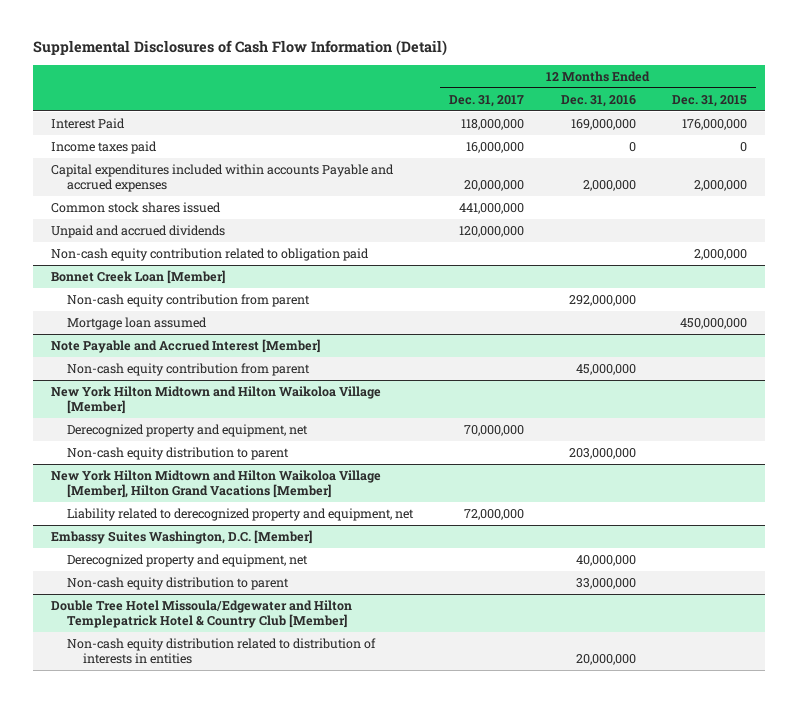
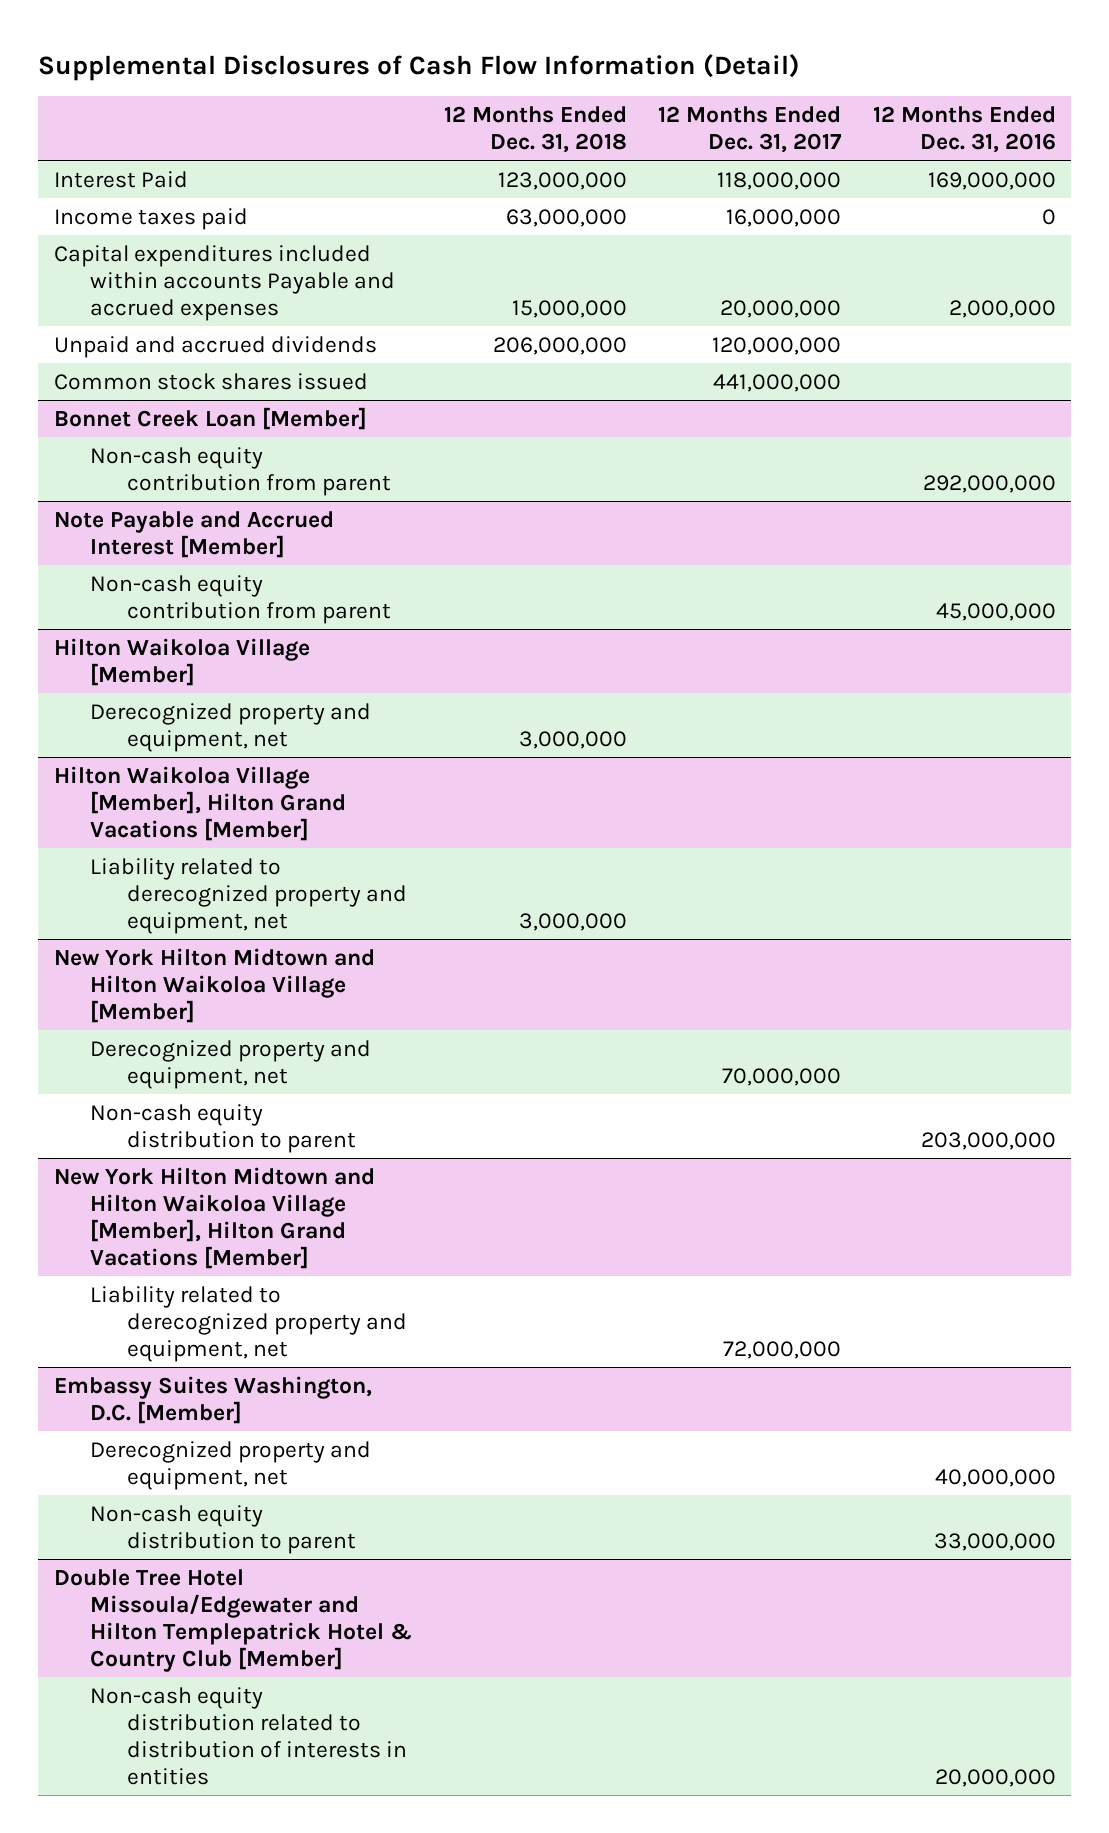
- | 12 Months Ended Dec. 31, 2017 | 12 Months Ended Dec. 31, 2016 | 12 Months Ended Dec. 31, 2015
+ | 12 Months Ended Dec. 31, 2018 | 12 Months Ended Dec. 31, 2017 | 12 Months Ended Dec. 31, 2016
- Non-cash equity contribution related to obligation paid | | | 2,000,000
moved down: Common stock shares issued | | 441,000,000 |
@ Bonnet Creek Loan [Member]
- Mortgage loan assumed | | | 450,000,000
+ Hilton Waikoloa Village [Member]
+ Derecognized property and equipment, net | 3,000,000 | |
+ Hilton Waikoloa Village [Member], Hilton Grand Vacations [Member]
+ Liability related to derecognized property and equipment, net | 3,000,000 | |

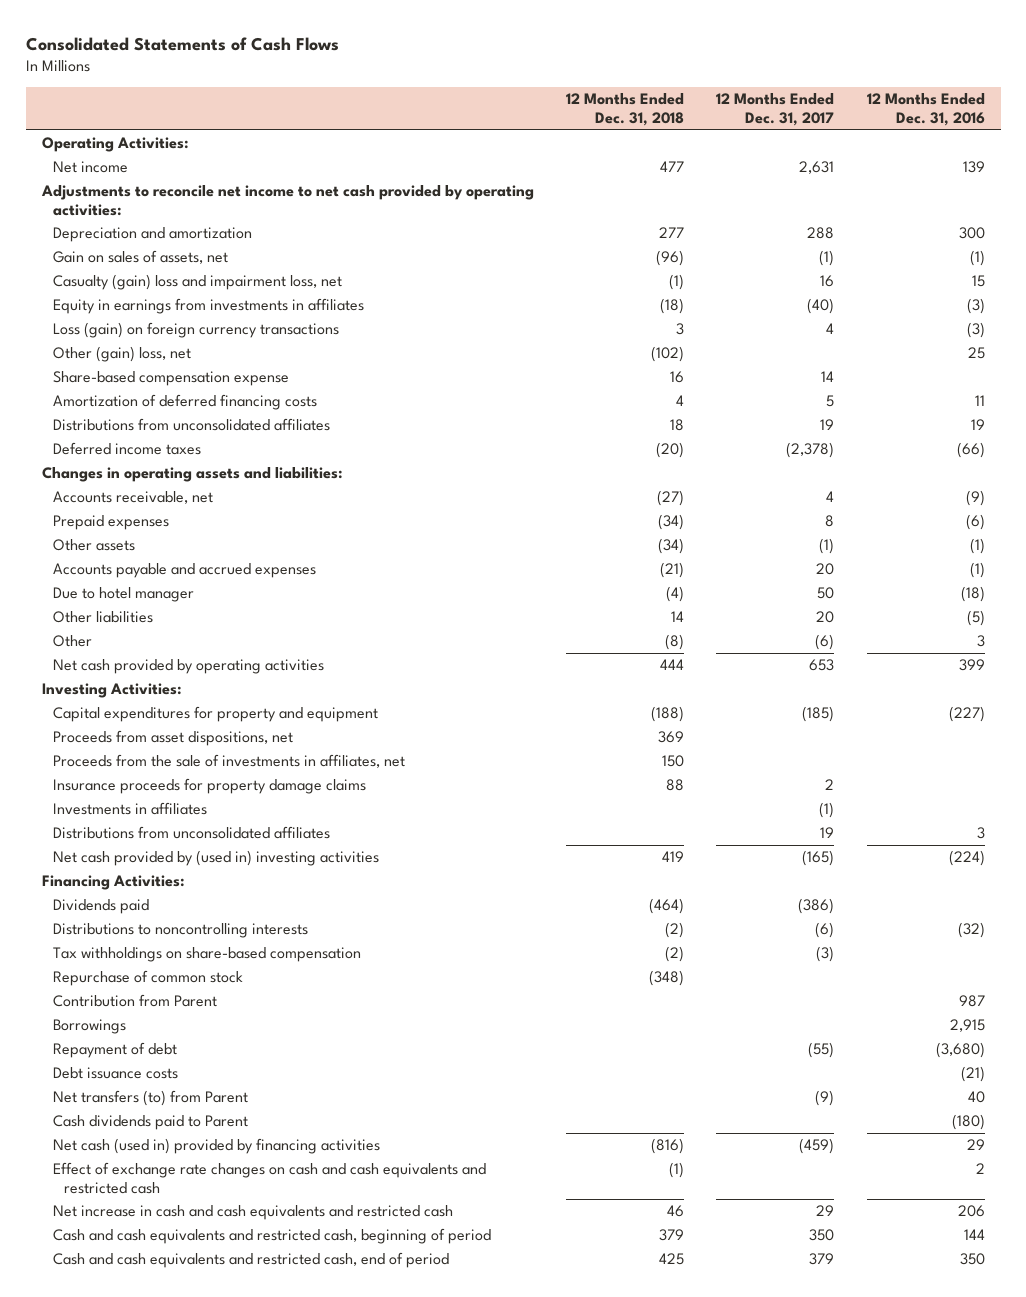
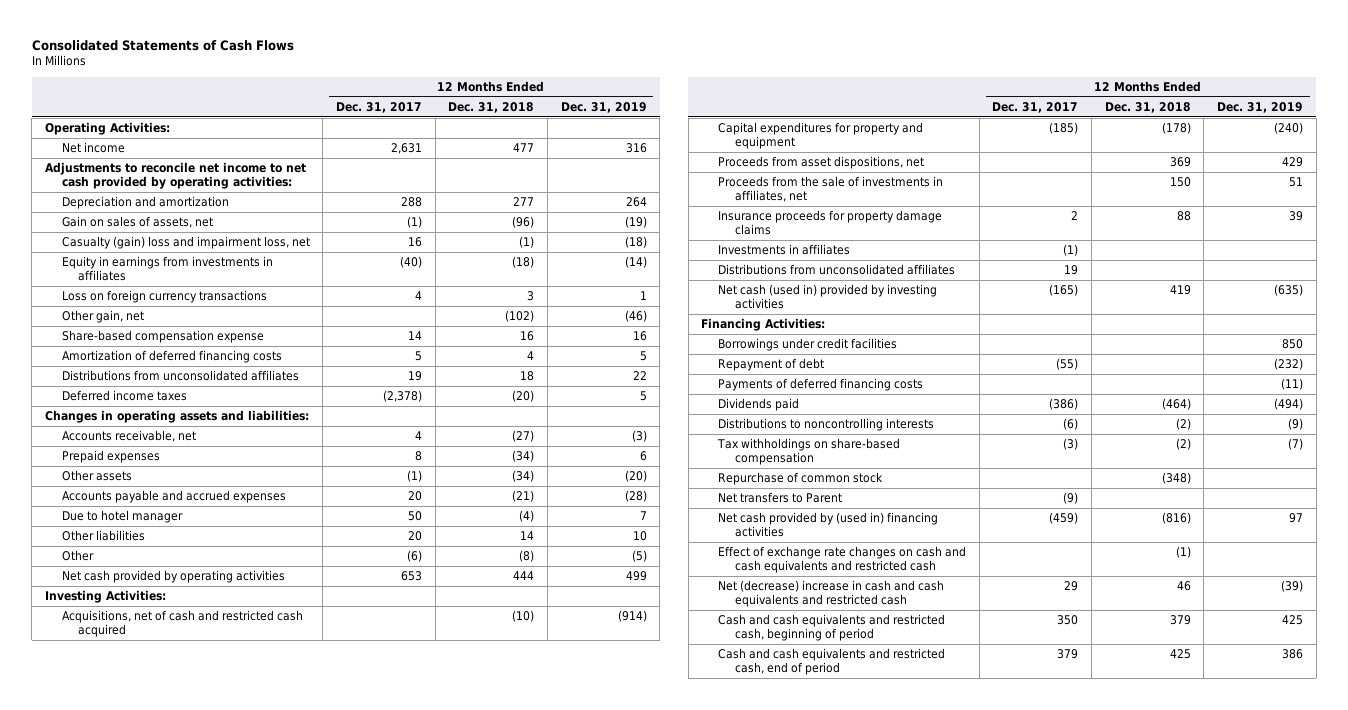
- | 12 Months Ended Dec. 31, 2018 | 12 Months Ended Dec. 31, 2017 | 12 Months Ended Dec. 31, 2016
+ | 12 Months Ended Dec. 31, 2017 | 12 Months Ended Dec. 31, 2018 | 12 Months Ended Dec. 31, 2019
- Loss (gain) on foreign currency transactions | 3 | 4 | (3)
- Other (gain) loss, net | (102) | | 25
+ Loss on foreign currency transactions | 4 | 3 | 1
+ Other gain, net | | (102) | (46)
- Capital expenditures for property and equipment | (188) | (185) | (227)
+ Acquisitions, net of cash and restricted cash acquired | | (10) | (914)
+ Capital expenditures for property and equipment | (185) | (178) | (240)
- Net cash provided by (used in) investing activities | 419 | (165) | (224)
+ Net cash (used in) provided by investing activities | (165) | 419 | (635)
+ Borrowings under credit facilities | | | 850
moved up: Repayment of debt | (55) | | (232)
+ Payments of deferred financing costs | | | (11)
- Contribution from Parent | | | 987
- Borrowings | | | 2,915
- Debt issuance costs | | | (21)
- Net transfers (to) from Parent | | (9) | 40
- Cash dividends paid to Parent | | | (180)
- Net cash (used in) provided by financing activities | (816) | (459) | 29
+ Net transfers to Parent | (9) | |
+ Net cash provided by (used in) financing activities | (459) | (816) | 97
- Net increase in cash and cash equivalents and restricted cash | 46 | 29 | 206
+ Net (decrease) increase in cash and cash equivalents and restricted cash | 29 | 46 | (39)

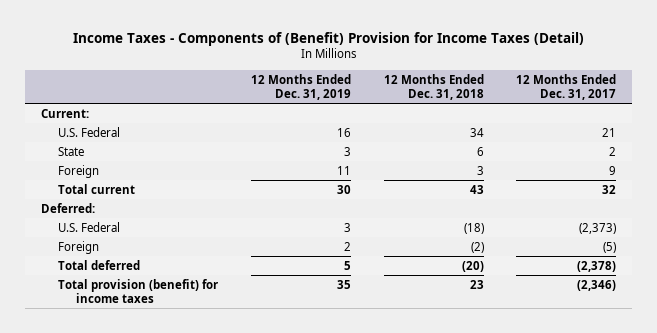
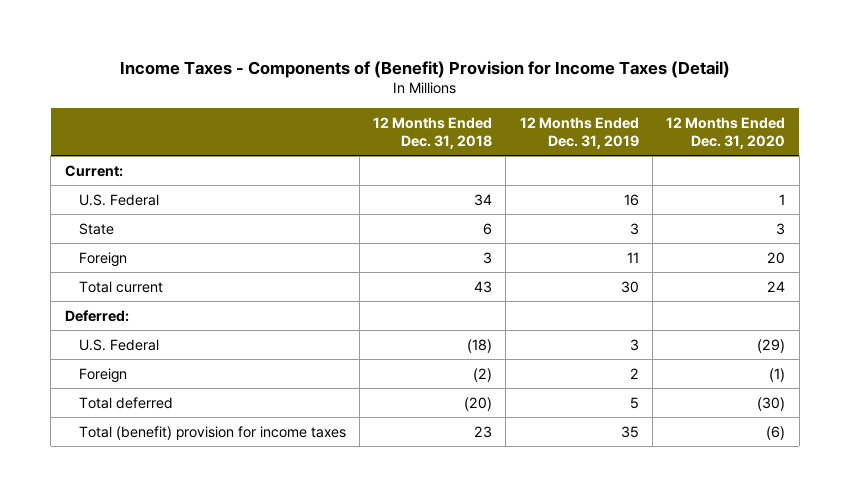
- | 12 Months Ended Dec. 31, 2019 | 12 Months Ended Dec. 31, 2018 | 12 Months Ended Dec. 31, 2017
+ | 12 Months Ended Dec. 31, 2018 | 12 Months Ended Dec. 31, 2019 | 12 Months Ended Dec. 31, 2020
- Total provision (benefit) for income taxes | 35 | 23 | (2,346)
+ Total (benefit) provision for income taxes | 23 | 35 | (6)

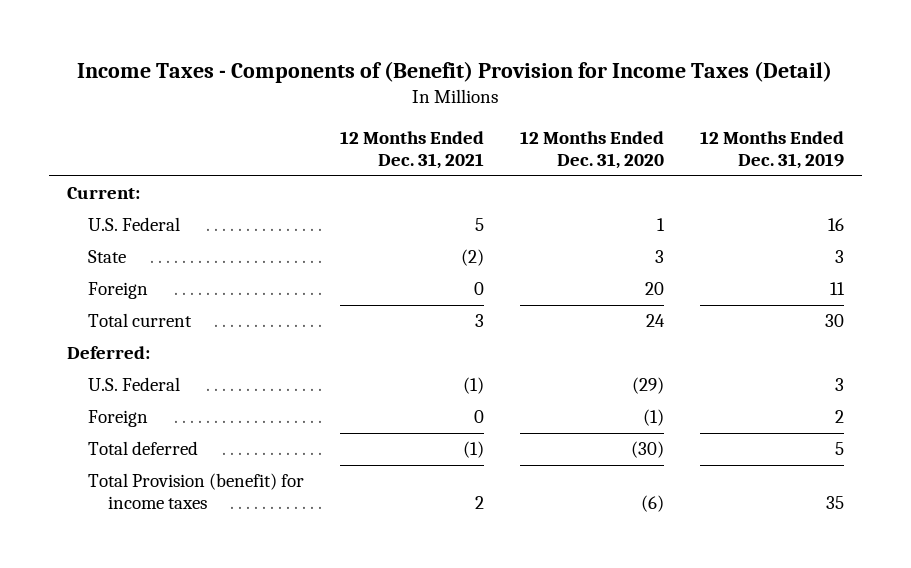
- | 12 Months Ended Dec. 31, 2018 | 12 Months Ended Dec. 31, 2019 | 12 Months Ended Dec. 31, 2020
+ | 12 Months Ended Dec. 31, 2021 | 12 Months Ended Dec. 31, 2020 | 12 Months Ended Dec. 31, 2019
- Total (benefit) provision for income taxes | 23 | 35 | (6)
+ Total Provision (benefit) for income taxes | 2 | (6) | 35

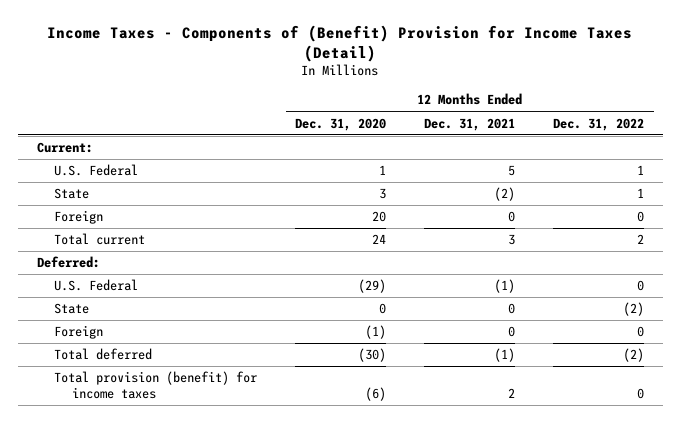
- | 12 Months Ended Dec. 31, 2021 | 12 Months Ended Dec. 31, 2020 | 12 Months Ended Dec. 31, 2019
+ | 12 Months Ended Dec. 31, 2020 | 12 Months Ended Dec. 31, 2021 | 12 Months Ended Dec. 31, 2022
+ State | 0 | 0 | (2)
- Total Provision (benefit) for income taxes | 2 | (6) | 35
+ Total provision (benefit) for income taxes | (6) | 2 | 0

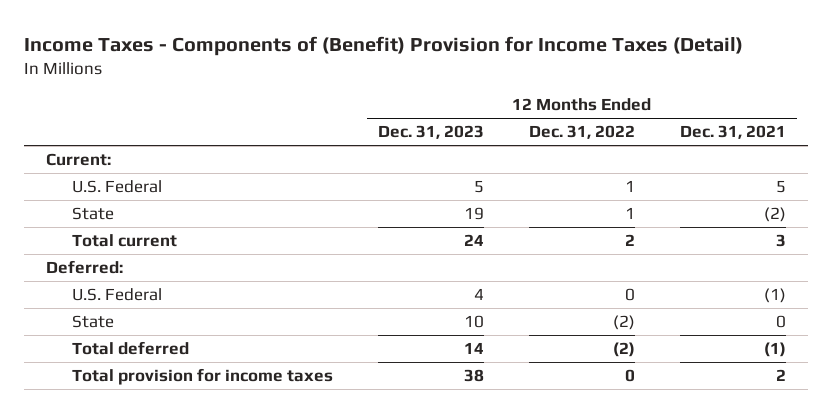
- | 12 Months Ended Dec. 31, 2020 | 12 Months Ended Dec. 31, 2021 | 12 Months Ended Dec. 31, 2022
+ | 12 Months Ended Dec. 31, 2023 | 12 Months Ended Dec. 31, 2022 | 12 Months Ended Dec. 31, 2021
- Foreign | 20 | 0 | 0
- Foreign | (1) | 0 | 0
- Total provision (benefit) for income taxes | (6) | 2 | 0
+ Total provision for income taxes | 38 | 0 | 2

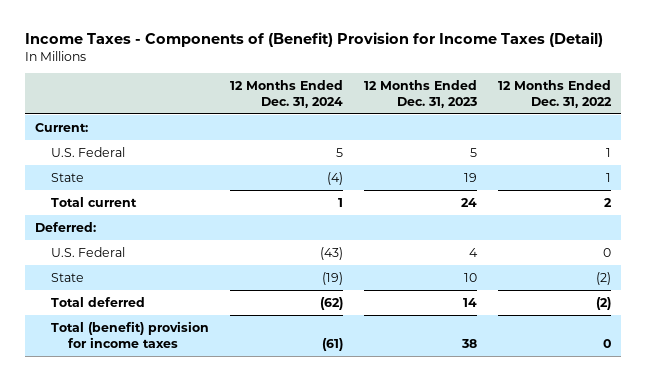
- | 12 Months Ended Dec. 31, 2023 | 12 Months Ended Dec. 31, 2022 | 12 Months Ended Dec. 31, 2021
+ | 12 Months Ended Dec. 31, 2024 | 12 Months Ended Dec. 31, 2023 | 12 Months Ended Dec. 31, 2022
- Total provision for income taxes | 38 | 0 | 2
+ Total (benefit) provision for income taxes | (61) | 38 | 0

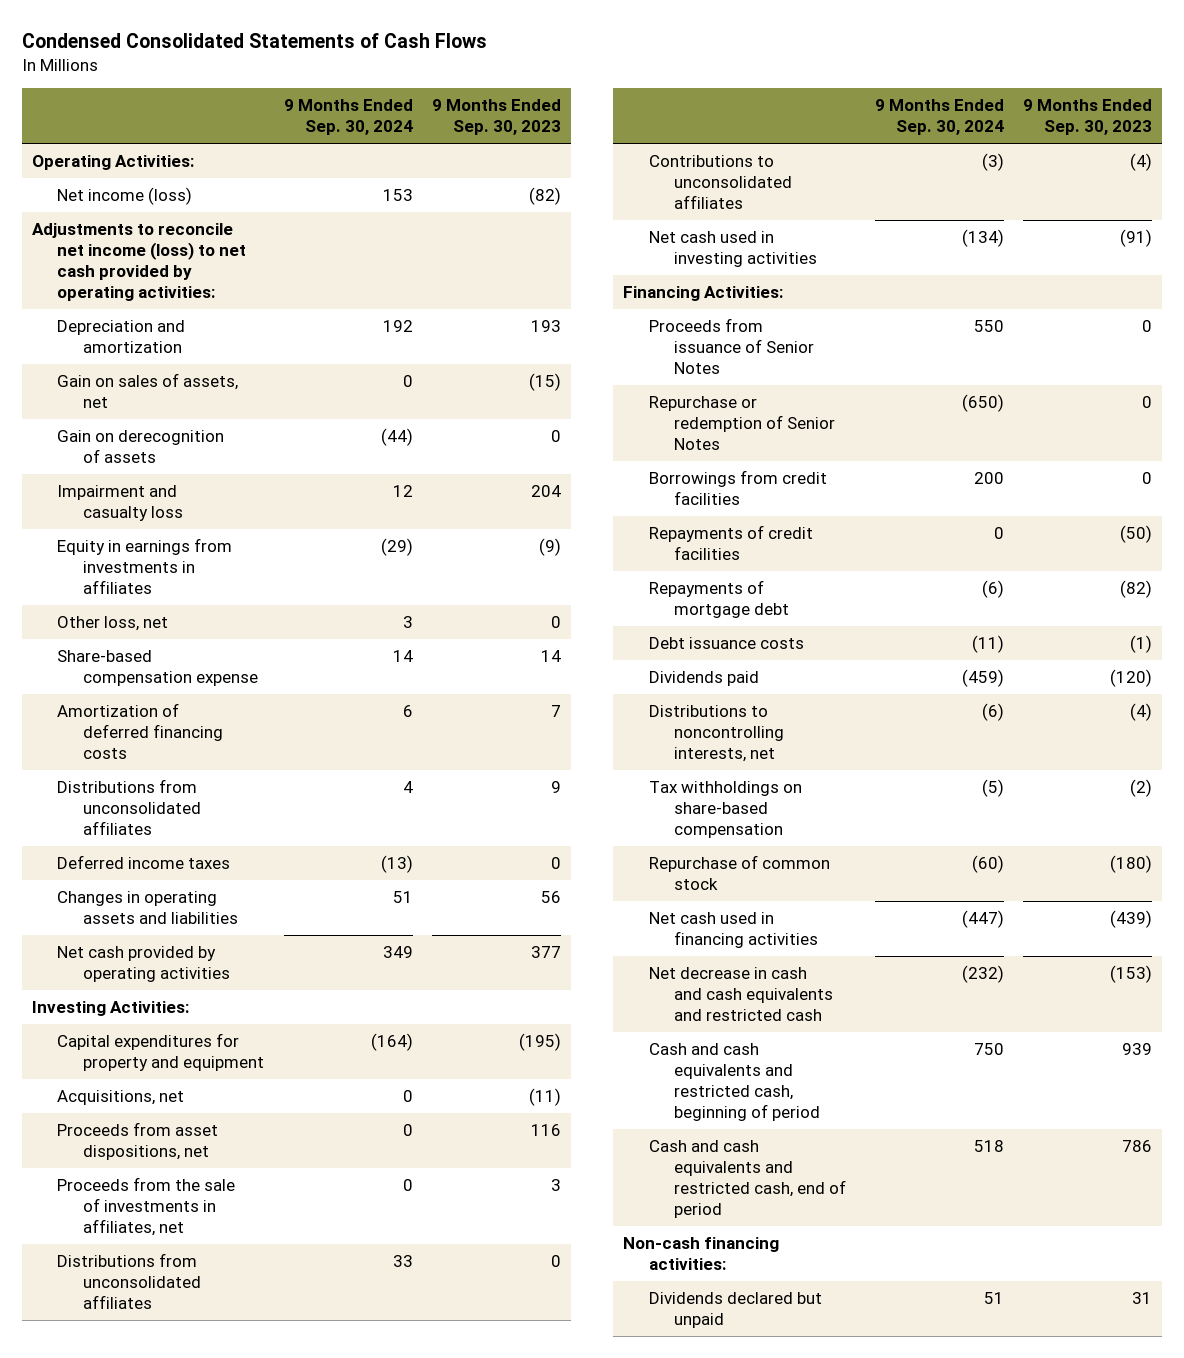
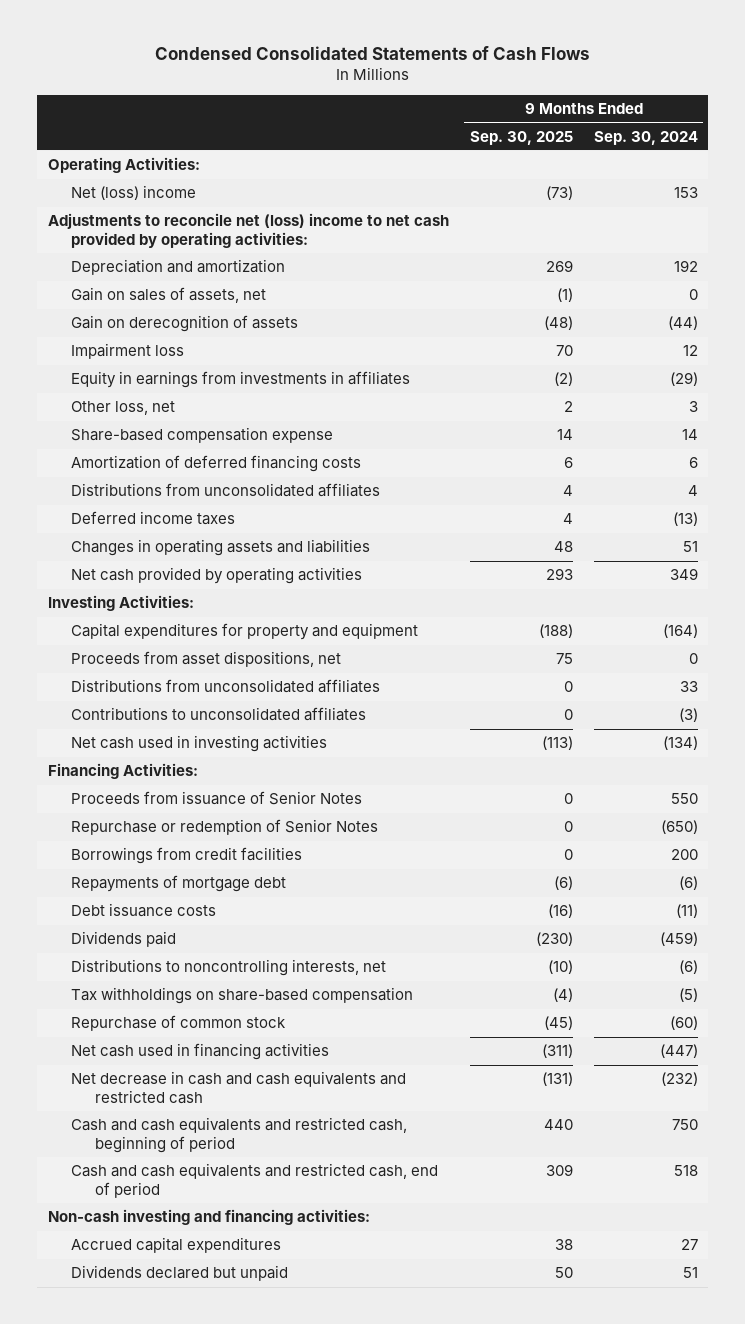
- | 9 Months Ended Sep. 30, 2024 | 9 Months Ended Sep. 30, 2023
+ | 9 Months Ended Sep. 30, 2025 | 9 Months Ended Sep. 30, 2024
- Net income (loss) | 153 | (82)
- Adjustments to reconcile net income (loss) to net cash provided by operating activities:
+ Net (loss) income | (73) | 153
+ Adjustments to reconcile net (loss) income to net cash provided by operating activities:
- Impairment and casualty loss | 12 | 204
+ Impairment loss | 70 | 12
- Acquisitions, net | 0 | (11)
- Proceeds from the sale of investments in affiliates, net | 0 | 3
- Repayments of credit facilities | 0 | (50)
- Non-cash financing activities:
+ Non-cash investing and financing activities:
+ Accrued capital expenditures | 38 | 27

